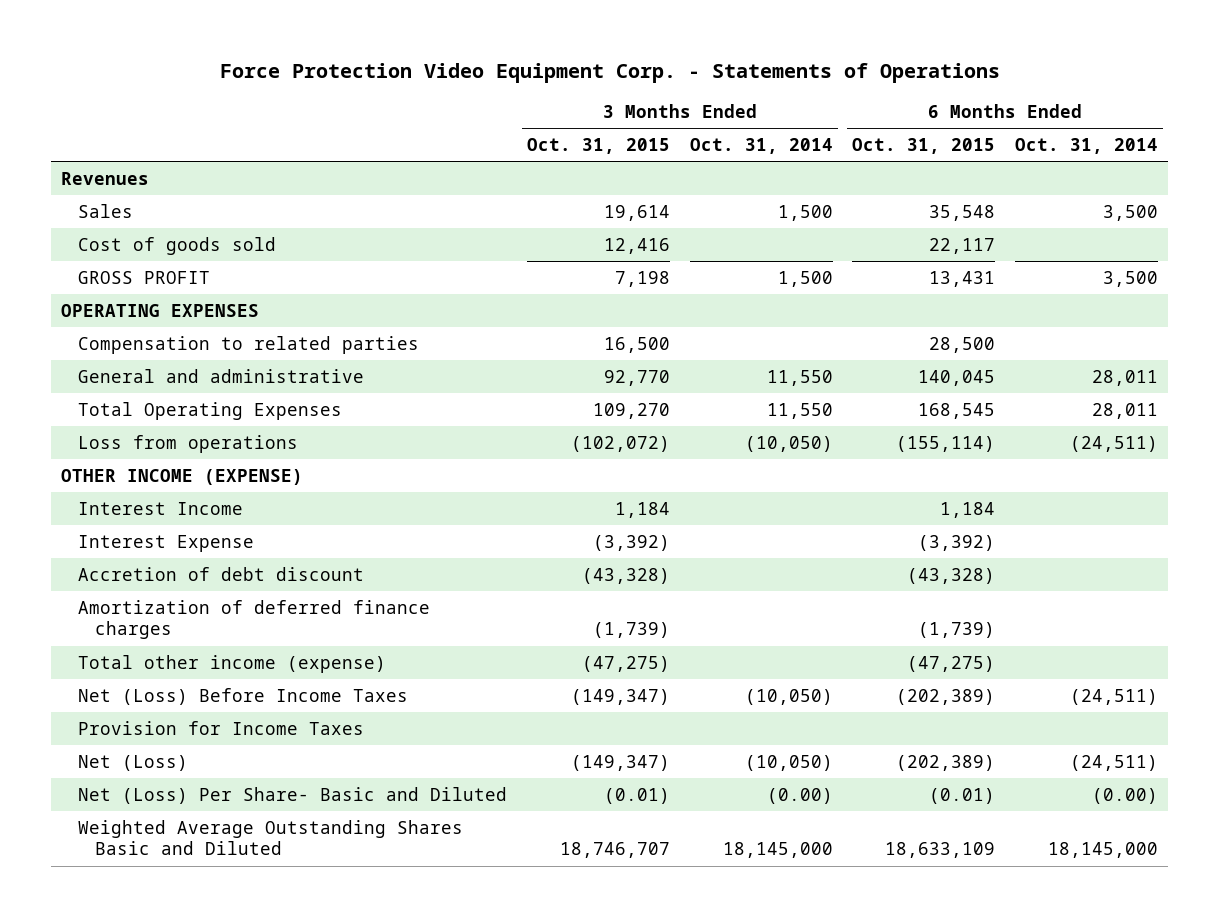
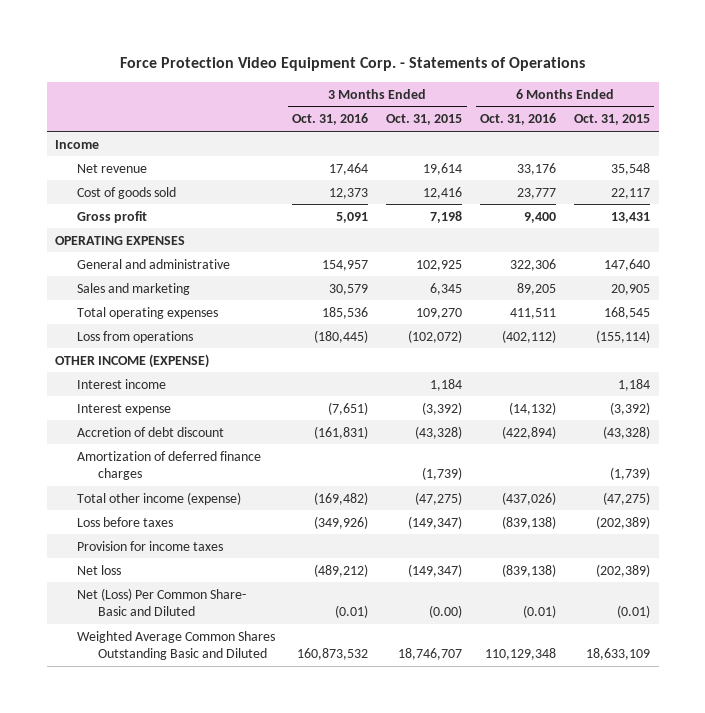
- | 3 Months Ended Oct. 31, 2015 | 3 Months Ended Oct. 31, 2014 | 6 Months Ended Oct. 31, 2015 | 6 Months Ended Oct. 31, 2014
+ | 3 Months Ended Oct. 31, 2016 | 3 Months Ended Oct. 31, 2015 | 6 Months Ended Oct. 31, 2016 | 6 Months Ended Oct. 31, 2015
- Revenues
- Sales | 19,614 | 1,500 | 35,548 | 3,500
+ Income
+ Net revenue | 17,464 | 19,614 | 33,176 | 35,548
- GROSS PROFIT | 7,198 | 1,500 | 13,431 | 3,500
+ Gross profit | 5,091 | 7,198 | 9,400 | 13,431
- Compensation to related parties | 16,500 | | 28,500 |
- General and administrative | 92,770 | 11,550 | 140,045 | 28,011
- Total Operating Expenses | 109,270 | 11,550 | 168,545 | 28,011
+ General and administrative | 154,957 | 102,925 | 322,306 | 147,640
+ Sales and marketing | 30,579 | 6,345 | 89,205 | 20,905
+ Total operating expenses | 185,536 | 109,270 | 411,511 | 168,545
- Interest Income | 1,184 | | 1,184 |
- Interest Expense | (3,392) | | (3,392) |
+ Interest income | | 1,184 | | 1,184
+ Interest expense | (7,651) | (3,392) | (14,132) | (3,392)
- Net (Loss) Before Income Taxes | (149,347) | (10,050) | (202,389) | (24,511)
- Provision for Income Taxes
- Net (Loss) | (149,347) | (10,050) | (202,389) | (24,511)
- Net (Loss) Per Share- Basic and Diluted | (0.01) | (0.00) | (0.01) | (0.00)
- Weighted Average Outstanding Shares Basic and Diluted | 18,746,707 | 18,145,000 | 18,633,109 | 18,145,000
+ Loss before taxes | (349,926) | (149,347) | (839,138) | (202,389)
+ Provision for income taxes
+ Net loss | (489,212) | (149,347) | (839,138) | (202,389)
+ Net (Loss) Per Common Share- Basic and Diluted | (0.01) | (0.00) | (0.01) | (0.01)
+ Weighted Average Common Shares Outstanding Basic and Diluted | 160,873,532 | 18,746,707 | 110,129,348 | 18,633,109

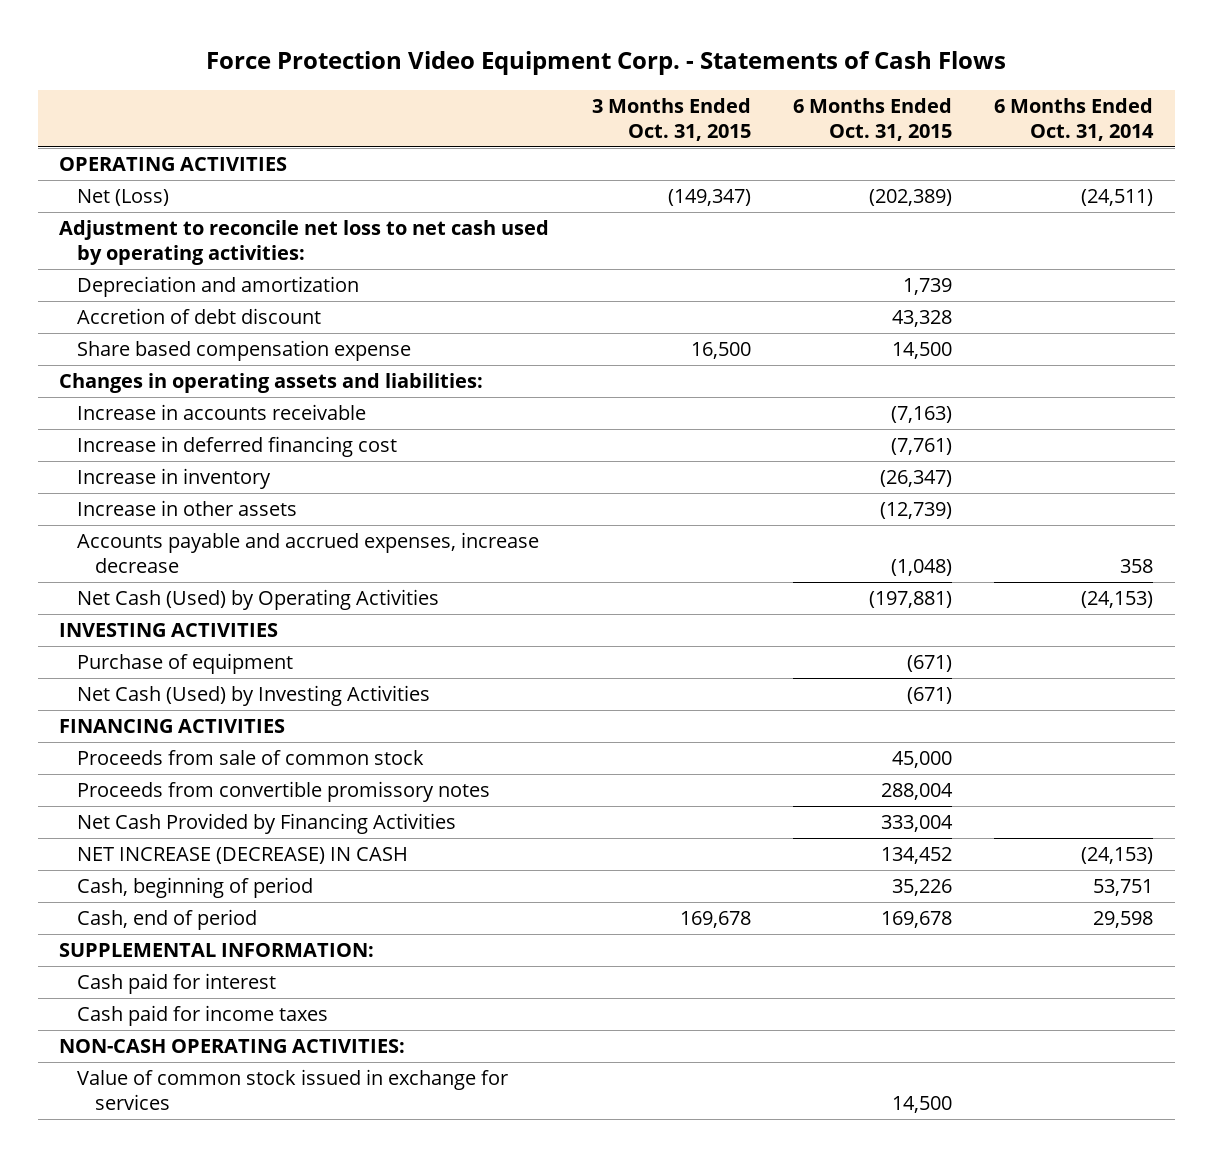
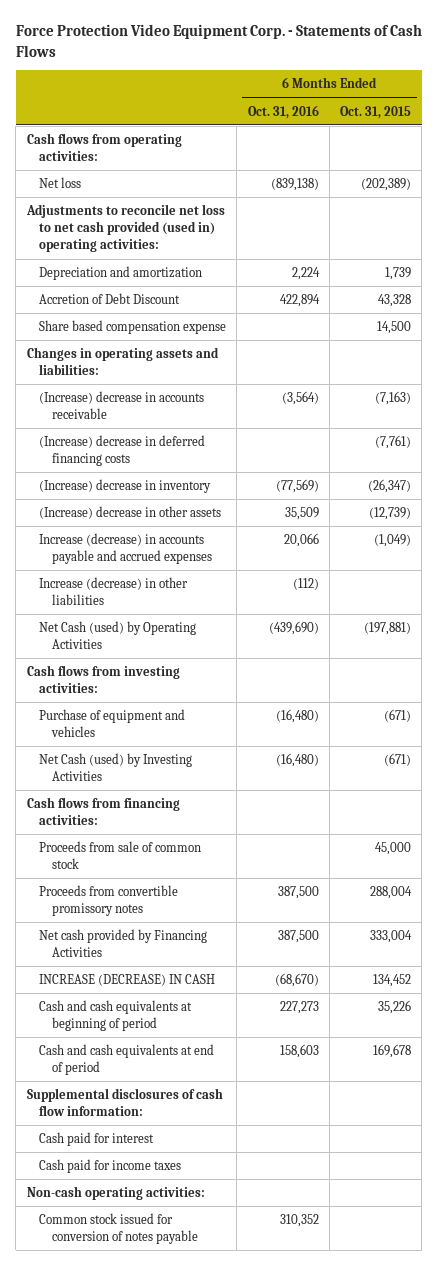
- | 3 Months Ended Oct. 31, 2015 | 6 Months Ended Oct. 31, 2015 | 6 Months Ended Oct. 31, 2014
+ | 6 Months Ended Oct. 31, 2016 | 6 Months Ended Oct. 31, 2015
- OPERATING ACTIVITIES
- Net (Loss) | (149,347) | (202,389) | (24,511)
- Adjustment to reconcile net loss to net cash used by operating activities:
+ Cash flows from operating activities:
+ Net loss | (839,138) | (202,389)
+ Adjustments to reconcile net loss to net cash provided (used in) operating activities:
- Accretion of debt discount | | 43,328 |
+ Accretion of Debt Discount | 422,894 | 43,328
- Increase in accounts receivable | | (7,163) |
- Increase in deferred financing cost | | (7,761) |
- Increase in inventory | | (26,347) |
- Increase in other assets | | (12,739) |
- Accounts payable and accrued expenses, increase decrease | | (1,048) | 358
- Net Cash (Used) by Operating Activities | | (197,881) | (24,153)
- INVESTING ACTIVITIES
- Purchase of equipment | | (671) |
- Net Cash (Used) by Investing Activities | | (671) |
- FINANCING ACTIVITIES
+ (Increase) decrease in accounts receivable | (3,564) | (7,163)
+ (Increase) decrease in deferred financing costs | | (7,761)
+ (Increase) decrease in inventory | (77,569) | (26,347)
+ (Increase) decrease in other assets | 35,509 | (12,739)
+ Increase (decrease) in accounts payable and accrued expenses | 20,066 | (1,049)
+ Increase (decrease) in other liabilities | (112) |
+ Net Cash (used) by Operating Activities | (439,690) | (197,881)
+ Cash flows from investing activities:
+ Purchase of equipment and vehicles | (16,480) | (671)
+ Net Cash (used) by Investing Activities | (16,480) | (671)
+ Cash flows from financing activities:
- Net Cash Provided by Financing Activities | | 333,004 |
- NET INCREASE (DECREASE) IN CASH | | 134,452 | (24,153)
- Cash, beginning of period | | 35,226 | 53,751
- Cash, end of period | 169,678 | 169,678 | 29,598
- SUPPLEMENTAL INFORMATION:
+ Net cash provided by Financing Activities | 387,500 | 333,004
+ INCREASE (DECREASE) IN CASH | (68,670) | 134,452
+ Cash and cash equivalents at beginning of period | 227,273 | 35,226
+ Cash and cash equivalents at end of period | 158,603 | 169,678
+ Supplemental disclosures of cash flow information:
- NON-CASH OPERATING ACTIVITIES:
- Value of common stock issued in exchange for services | | 14,500 |
+ Non-cash operating activities:
+ Common stock issued for conversion of notes payable | 310,352 |

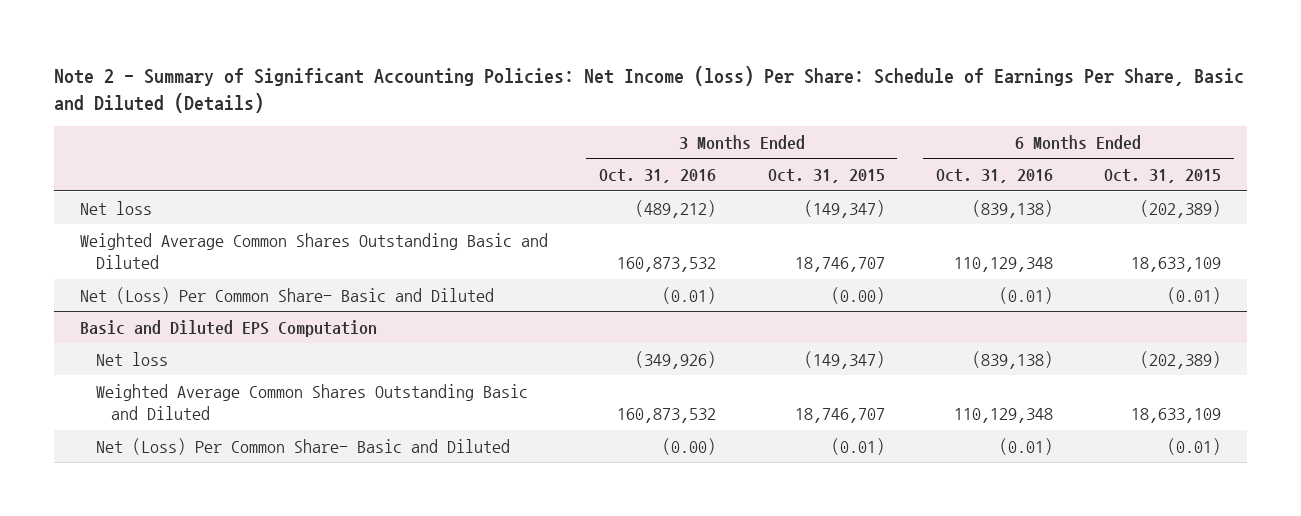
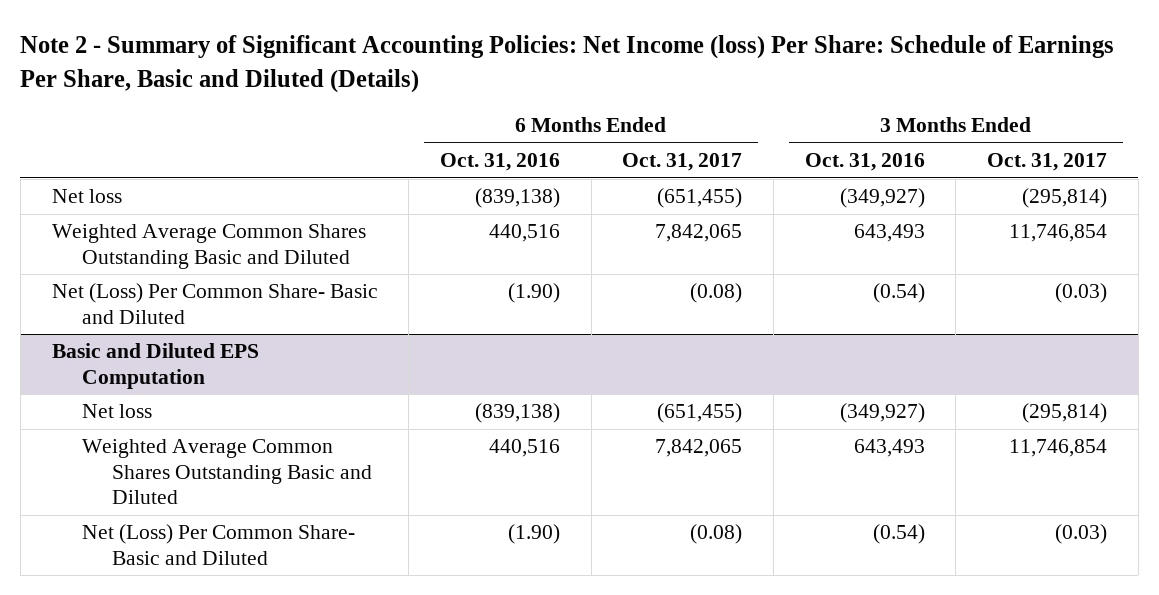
- | 3 Months Ended Oct. 31, 2016 | 3 Months Ended Oct. 31, 2015 | 6 Months Ended Oct. 31, 2016 | 6 Months Ended Oct. 31, 2015
+ | 6 Months Ended Oct. 31, 2016 | 6 Months Ended Oct. 31, 2017 | 3 Months Ended Oct. 31, 2016 | 3 Months Ended Oct. 31, 2017
- Net loss | (489,212) | (149,347) | (839,138) | (202,389)
- Weighted Average Common Shares Outstanding Basic and Diluted | 160,873,532 | 18,746,707 | 110,129,348 | 18,633,109
- Net (Loss) Per Common Share- Basic and Diluted | (0.01) | (0.00) | (0.01) | (0.01)
+ Net loss | (839,138) | (651,455) | (349,927) | (295,814)
+ Weighted Average Common Shares Outstanding Basic and Diluted | 440,516 | 7,842,065 | 643,493 | 11,746,854
+ Net (Loss) Per Common Share- Basic and Diluted | (1.90) | (0.08) | (0.54) | (0.03)
@ Basic and Diluted EPS Computation
- Net loss | (349,926) | (149,347) | (839,138) | (202,389)
- Weighted Average Common Shares Outstanding Basic and Diluted | 160,873,532 | 18,746,707 | 110,129,348 | 18,633,109
- Net (Loss) Per Common Share- Basic and Diluted | (0.00) | (0.01) | (0.01) | (0.01)
+ Net loss | (839,138) | (651,455) | (349,927) | (295,814)
+ Weighted Average Common Shares Outstanding Basic and Diluted | 440,516 | 7,842,065 | 643,493 | 11,746,854
+ Net (Loss) Per Common Share- Basic and Diluted | (1.90) | (0.08) | (0.54) | (0.03)

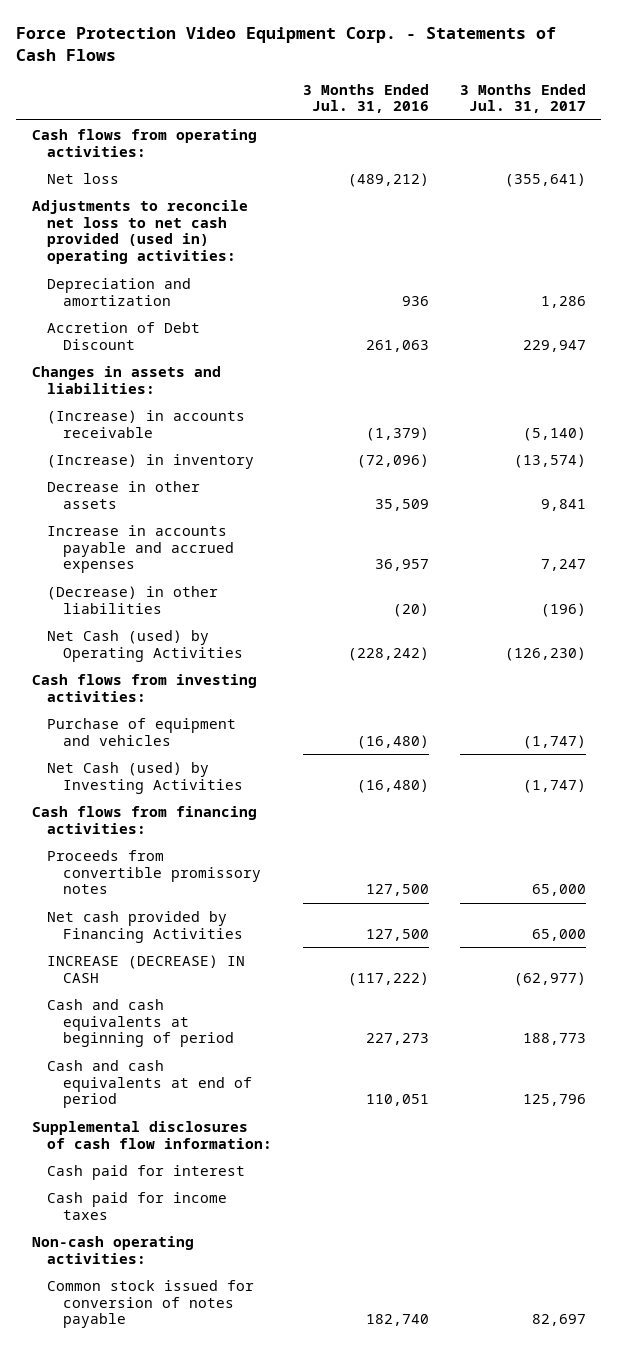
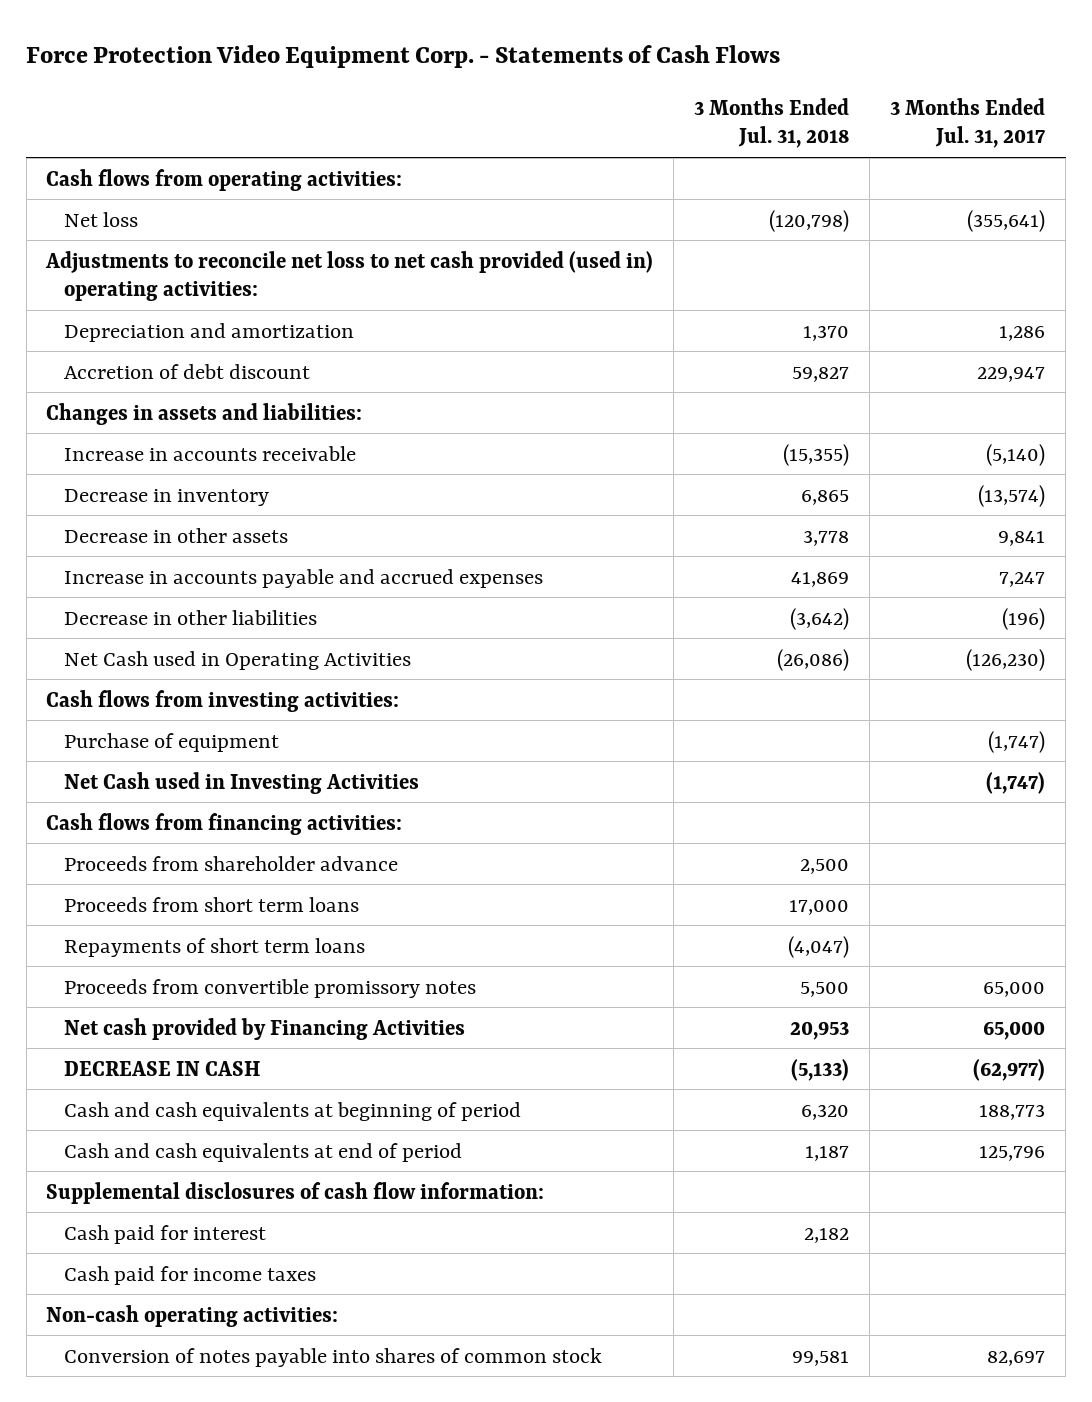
- | 3 Months Ended Jul. 31, 2016 | 3 Months Ended Jul. 31, 2017
+ | 3 Months Ended Jul. 31, 2018 | 3 Months Ended Jul. 31, 2017
- Accretion of Debt Discount | 261,063 | 229,947
+ Accretion of debt discount | 59,827 | 229,947
- (Increase) in accounts receivable | (1,379) | (5,140)
- (Increase) in inventory | (72,096) | (13,574)
+ Increase in accounts receivable | (15,355) | (5,140)
+ Decrease in inventory | 6,865 | (13,574)
- (Decrease) in other liabilities | (20) | (196)
- Net Cash (used) by Operating Activities | (228,242) | (126,230)
+ Decrease in other liabilities | (3,642) | (196)
+ Net Cash used in Operating Activities | (26,086) | (126,230)
- Purchase of equipment and vehicles | (16,480) | (1,747)
- Net Cash (used) by Investing Activities | (16,480) | (1,747)
+ Purchase of equipment | | (1,747)
+ Net Cash used in Investing Activities | | (1,747)
+ Proceeds from shareholder advance | 2,500 |
+ Proceeds from short term loans | 17,000 |
+ Repayments of short term loans | (4,047) |
- INCREASE (DECREASE) IN CASH | (117,222) | (62,977)
+ DECREASE IN CASH | (5,133) | (62,977)
- Common stock issued for conversion of notes payable | 182,740 | 82,697
+ Conversion of notes payable into shares of common stock | 99,581 | 82,697

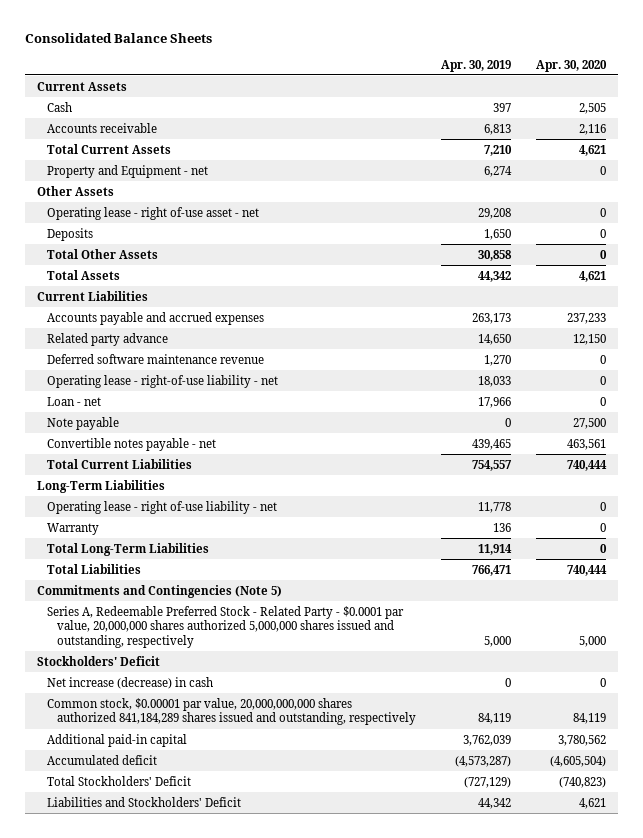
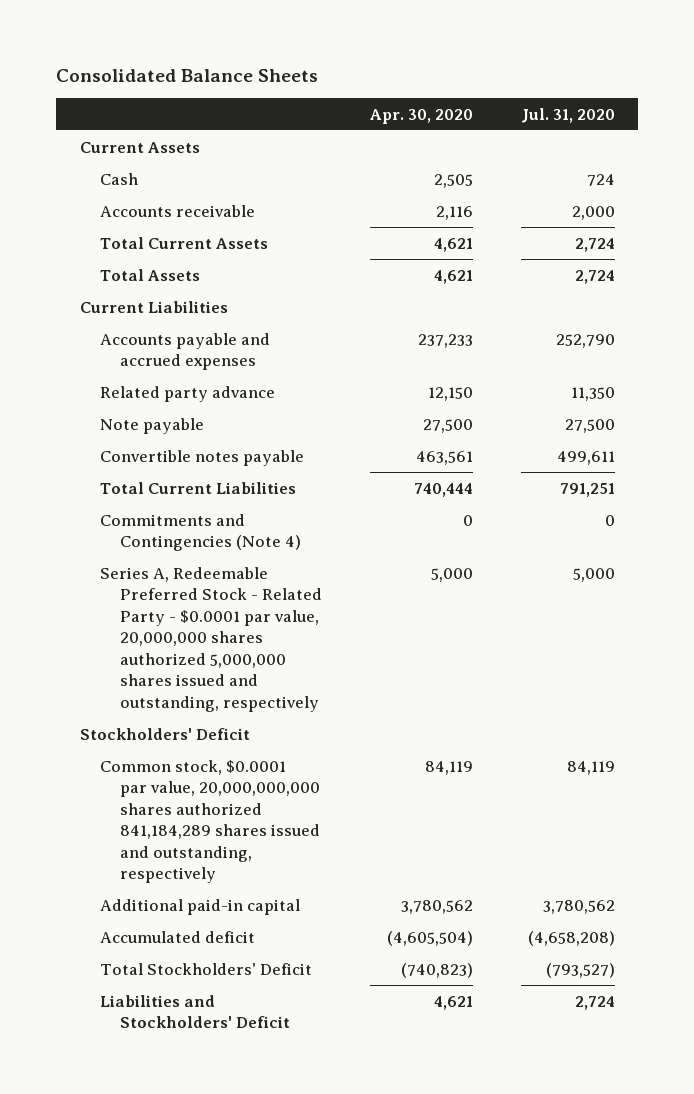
- | Apr. 30, 2019 | Apr. 30, 2020
+ | Apr. 30, 2020 | Jul. 31, 2020
- Property and Equipment - net | 6,274 | 0
- Other Assets
- Operating lease - right of-use asset - net | 29,208 | 0
- Deposits | 1,650 | 0
- Total Other Assets | 30,858 | 0
- Deferred software maintenance revenue | 1,270 | 0
- Operating lease - right-of-use liability - net | 18,033 | 0
- Loan - net | 17,966 | 0
- Convertible notes payable - net | 439,465 | 463,561
+ Convertible notes payable | 463,561 | 499,611
- Long-Term Liabilities
- Operating lease - right of-use liability - net | 11,778 | 0
- Warranty | 136 | 0
- Total Long-Term Liabilities | 11,914 | 0
- Total Liabilities | 766,471 | 740,444
- Commitments and Contingencies (Note 5)
+ Commitments and Contingencies (Note 4) | 0 | 0
- Net increase (decrease) in cash | 0 | 0
- Common stock, $0.00001 par value, 20,000,000,000 shares authorized 841,184,289 shares issued and outstanding, respectively | 84,119 | 84,119
+ Common stock, $0.0001 par value, 20,000,000,000 shares authorized 841,184,289 shares issued and outstanding, respectively | 84,119 | 84,119

